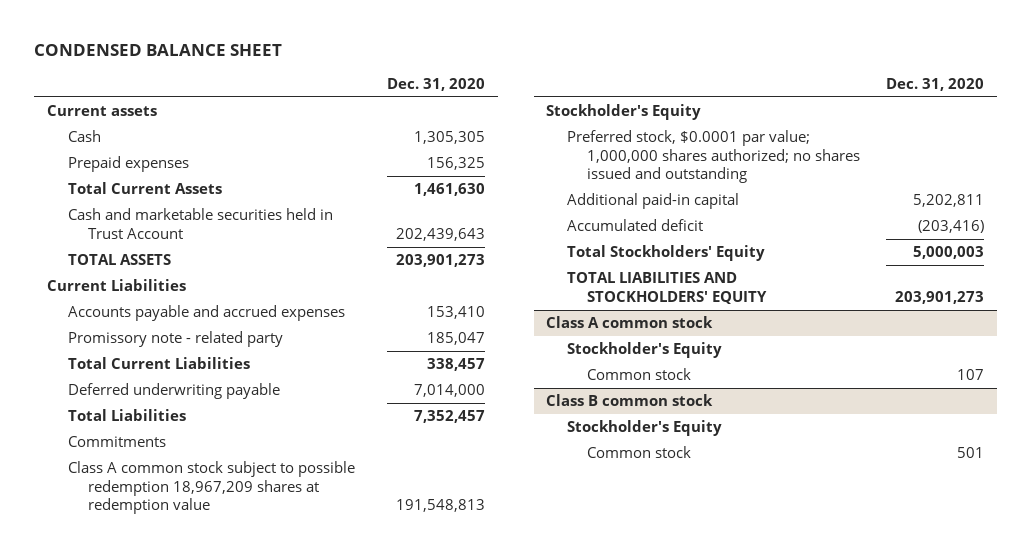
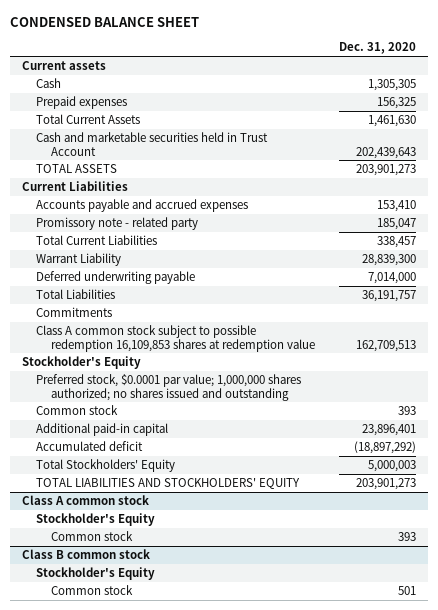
+ Warrant Liability | 28,839,300
- Total Liabilities | 7,352,457
+ Total Liabilities | 36,191,757
- Class A common stock subject to possible redemption 18,967,209 shares at redemption value | 191,548,813
+ Class A common stock subject to possible redemption 16,109,853 shares at redemption value | 162,709,513
- Additional paid-in capital | 5,202,811
- Accumulated deficit | (203,416)
+ Common stock | 393
+ Additional paid-in capital | 23,896,401
+ Accumulated deficit | (18,897,292)
@ Class A common stock
- Common stock | 107
+ Common stock | 393

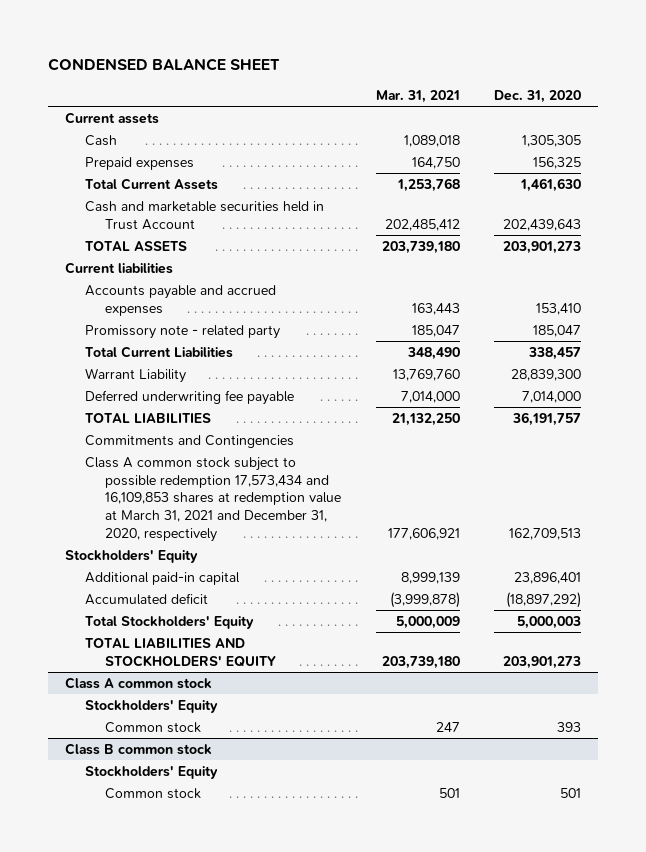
- | Dec. 31, 2020
+ | Mar. 31, 2021 | Dec. 31, 2020
- Current Liabilities
+ Current liabilities
- Deferred underwriting payable | 7,014,000
- Total Liabilities | 36,191,757
- Commitments
- Class A common stock subject to possible redemption 16,109,853 shares at redemption value | 162,709,513
- Stockholder's Equity
- Preferred stock, $0.0001 par value; 1,000,000 shares authorized; no shares issued and outstanding
- Common stock | 393
+ Deferred underwriting fee payable | 7,014,000 | 7,014,000
+ TOTAL LIABILITIES | 21,132,250 | 36,191,757
+ Commitments and Contingencies
+ Class A common stock subject to possible redemption 17,573,434 and 16,109,853 shares at redemption value at March 31, 2021 and December 31, 2020, respectively | 177,606,921 | 162,709,513
+ Stockholders' Equity
@ Class A common stock
- Stockholder's Equity
+ Stockholders' Equity
@ Class B common stock
- Stockholder's Equity
+ Stockholders' Equity

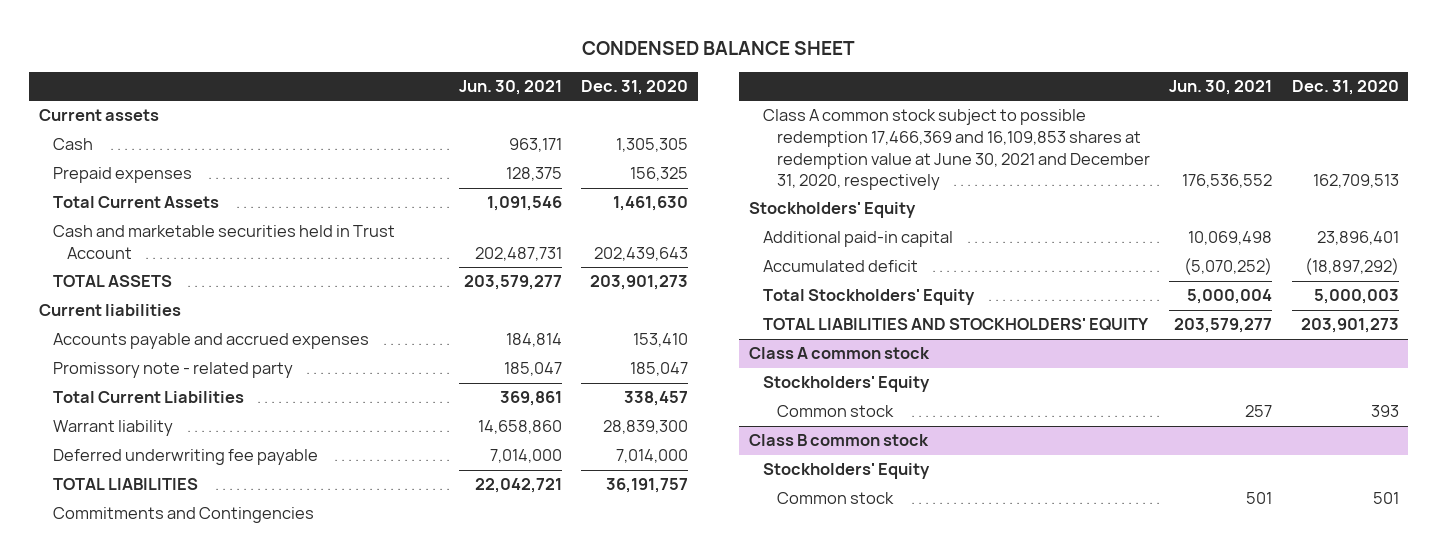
- | Mar. 31, 2021 | Dec. 31, 2020
+ | Jun. 30, 2021 | Dec. 31, 2020
- Warrant Liability | 13,769,760 | 28,839,300
+ Warrant liability | 14,658,860 | 28,839,300
- Class A common stock subject to possible redemption 17,573,434 and 16,109,853 shares at redemption value at March 31, 2021 and December 31, 2020, respectively | 177,606,921 | 162,709,513
+ Class A common stock subject to possible redemption 17,466,369 and 16,109,853 shares at redemption value at June 30, 2021 and December 31, 2020, respectively | 176,536,552 | 162,709,513

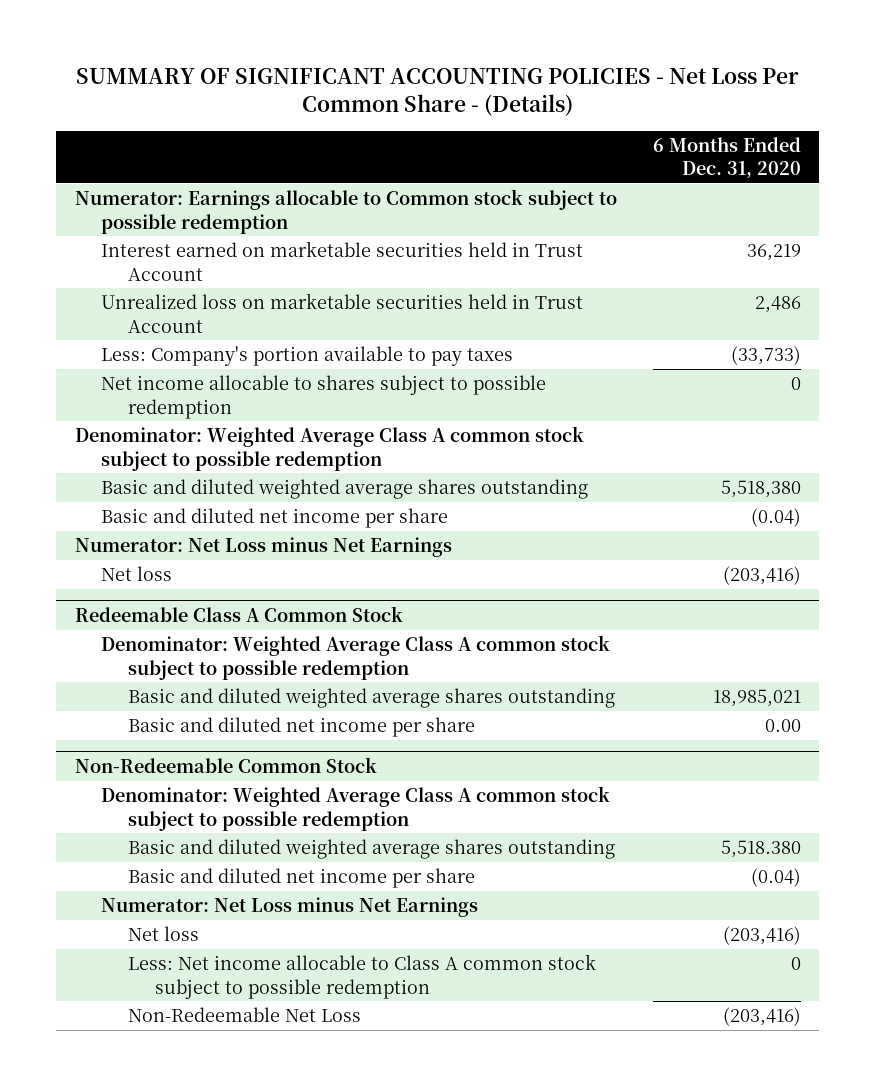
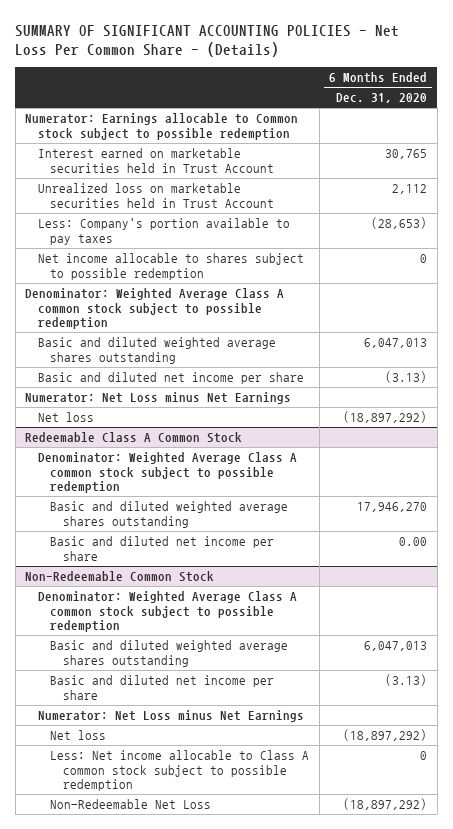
- Interest earned on marketable securities held in Trust Account | 36,219
- Unrealized loss on marketable securities held in Trust Account | 2,486
- Less: Company's portion available to pay taxes | (33,733)
+ Interest earned on marketable securities held in Trust Account | 30,765
+ Unrealized loss on marketable securities held in Trust Account | 2,112
+ Less: Company's portion available to pay taxes | (28,653)
- Basic and diluted weighted average shares outstanding | 5,518,380
- Basic and diluted net income per share | (0.04)
+ Basic and diluted weighted average shares outstanding | 6,047,013
+ Basic and diluted net income per share | (3.13)
- Net loss | (203,416)
+ Net loss | (18,897,292)
@ Redeemable Class A Common Stock
- Basic and diluted weighted average shares outstanding | 18,985,021
+ Basic and diluted weighted average shares outstanding | 17,946,270
@ Non-Redeemable Common Stock
- Basic and diluted weighted average shares outstanding | 5,518.380
- Basic and diluted net income per share | (0.04)
+ Basic and diluted weighted average shares outstanding | 6,047,013
+ Basic and diluted net income per share | (3.13)
- Net loss | (203,416)
+ Net loss | (18,897,292)
- Non-Redeemable Net Loss | (203,416)
+ Non-Redeemable Net Loss | (18,897,292)

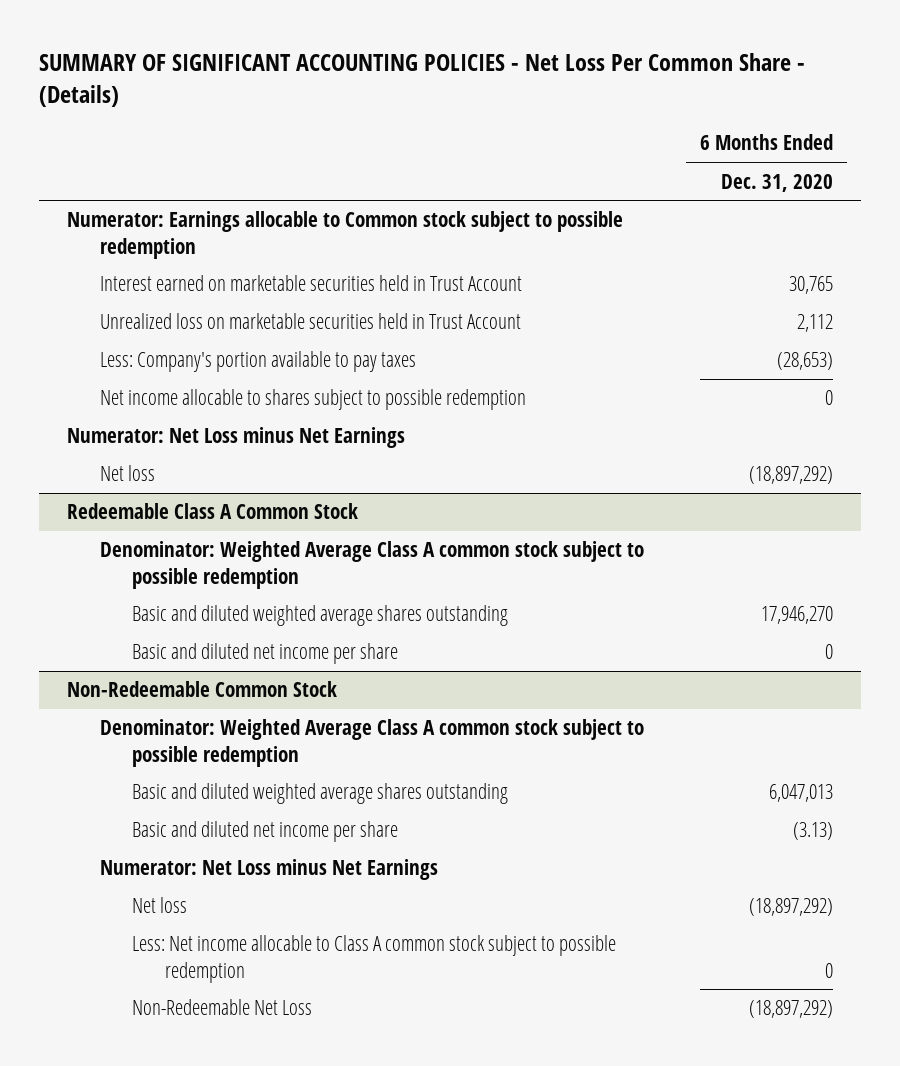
- Denominator: Weighted Average Class A common stock subject to possible redemption
- Basic and diluted weighted average shares outstanding | 6,047,013
- Basic and diluted net income per share | (3.13)
@ Redeemable Class A Common Stock
- Basic and diluted net income per share | 0.00
+ Basic and diluted net income per share | 0

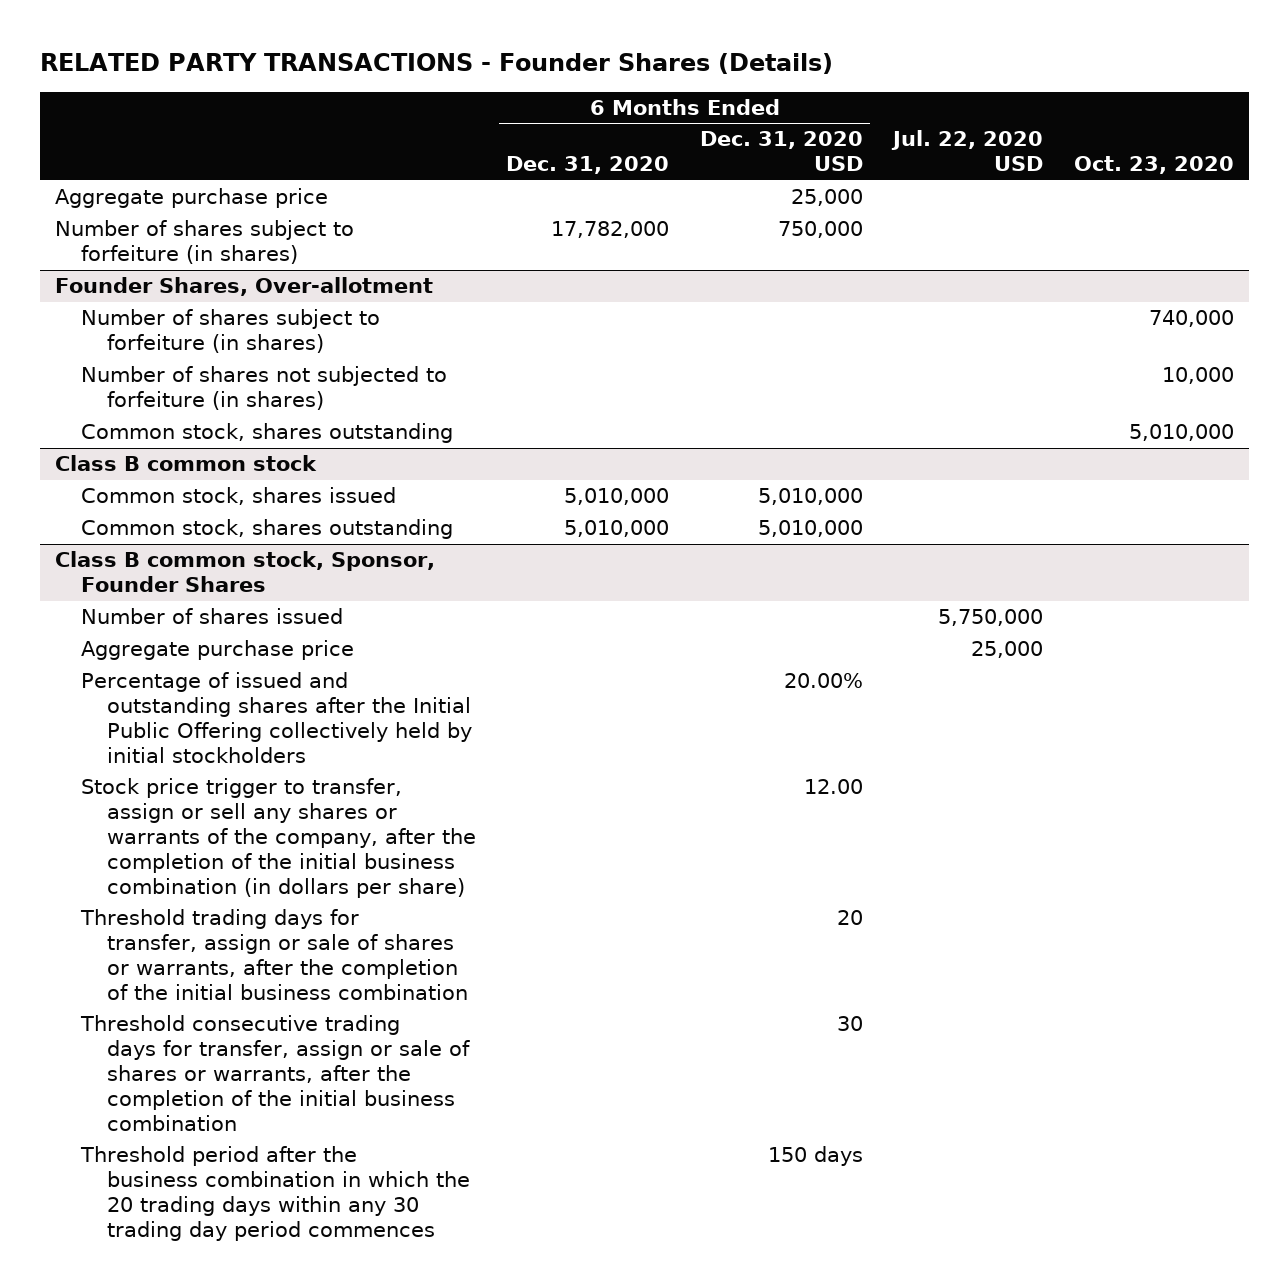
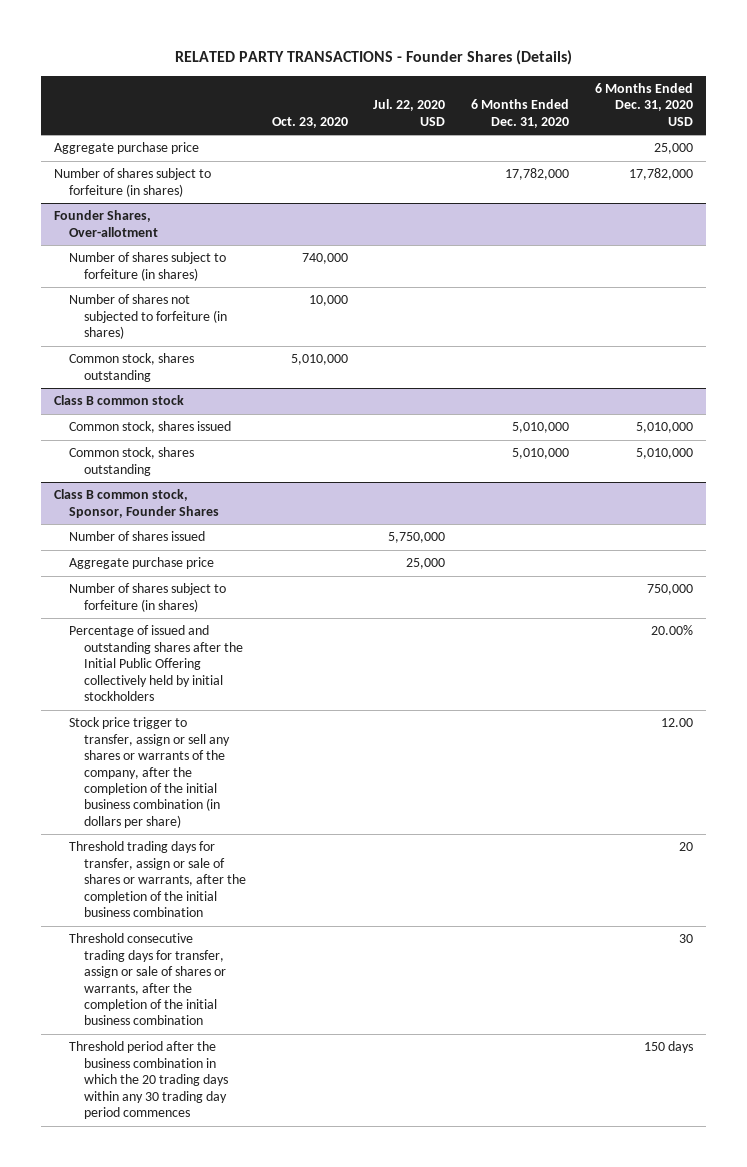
- | 6 Months Ended Dec. 31, 2020 | 6 Months Ended Dec. 31, 2020 USD | Jul. 22, 2020 USD | Oct. 23, 2020
+ | Oct. 23, 2020 | Jul. 22, 2020 USD | 6 Months Ended Dec. 31, 2020 | 6 Months Ended Dec. 31, 2020 USD
- Number of shares subject to forfeiture (in shares) | 17,782,000 | 750,000 | |
+ Number of shares subject to forfeiture (in shares) | | | 17,782,000 | 17,782,000
@ Class B common stock, Sponsor, Founder Shares
+ Number of shares subject to forfeiture (in shares) | | | | 750,000

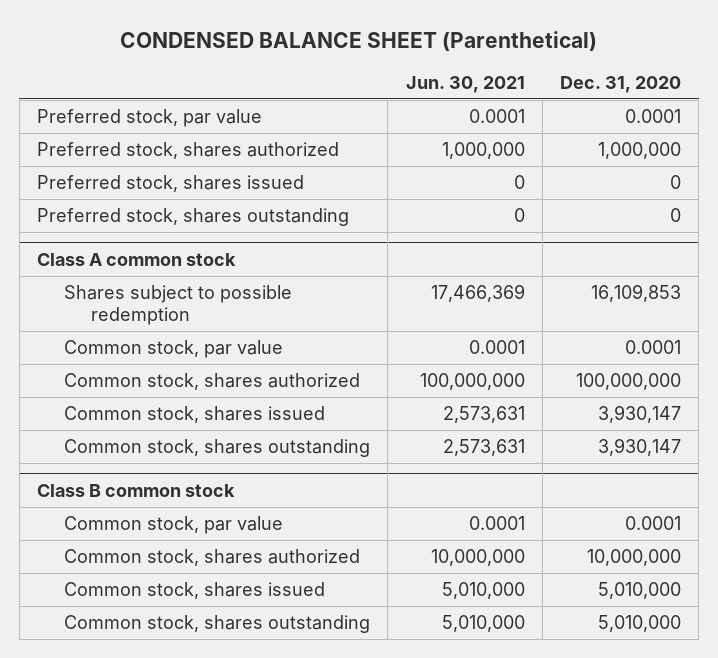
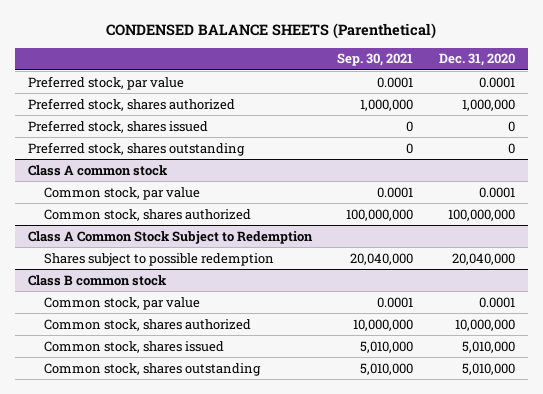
- CONDENSED BALANCE SHEET (Parenthetical)
+ CONDENSED BALANCE SHEETS (Parenthetical)
- | Jun. 30, 2021 | Dec. 31, 2020
+ | Sep. 30, 2021 | Dec. 31, 2020
@ Class A common stock
- Shares subject to possible redemption | 17,466,369 | 16,109,853
- Common stock, shares issued | 2,573,631 | 3,930,147
- Common stock, shares outstanding | 2,573,631 | 3,930,147
+ Class A Common Stock Subject to Redemption
+ Shares subject to possible redemption | 20,040,000 | 20,040,000

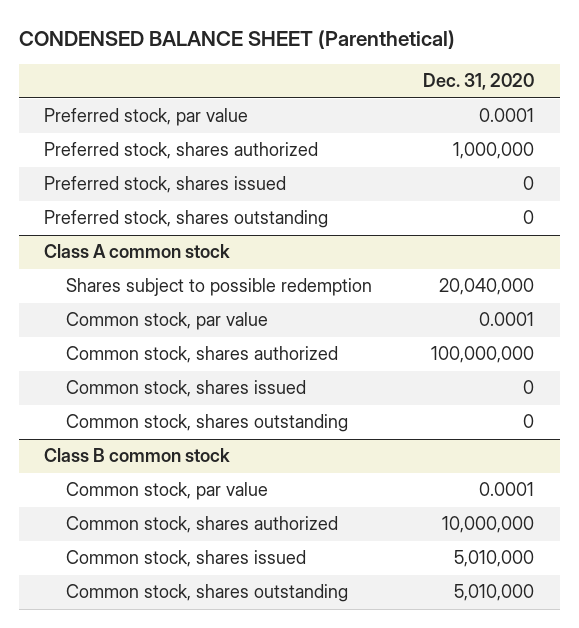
- CONDENSED BALANCE SHEETS (Parenthetical)
+ CONDENSED BALANCE SHEET (Parenthetical)
- | Sep. 30, 2021 | Dec. 31, 2020
+ | Dec. 31, 2020
@ Class A common stock
+ Shares subject to possible redemption | 20,040,000
- Class A Common Stock Subject to Redemption
- Shares subject to possible redemption | 20,040,000 | 20,040,000
@ Class A common stock
+ Common stock, shares issued | 0
+ Common stock, shares outstanding | 0

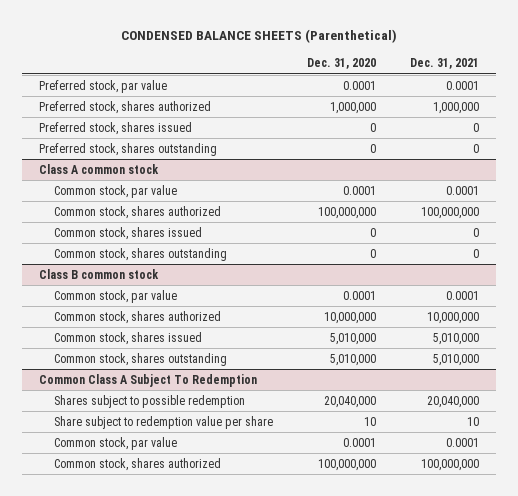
- CONDENSED BALANCE SHEET (Parenthetical)
+ CONDENSED BALANCE SHEETS (Parenthetical)
- | Dec. 31, 2020
+ | Dec. 31, 2020 | Dec. 31, 2021
@ Class A common stock
- Shares subject to possible redemption | 20,040,000
+ Common Class A Subject To Redemption
+ Shares subject to possible redemption | 20,040,000 | 20,040,000
+ Share subject to redemption value per share | 10 | 10
+ Common stock, par value | 0.0001 | 0.0001
+ Common stock, shares authorized | 100,000,000 | 100,000,000

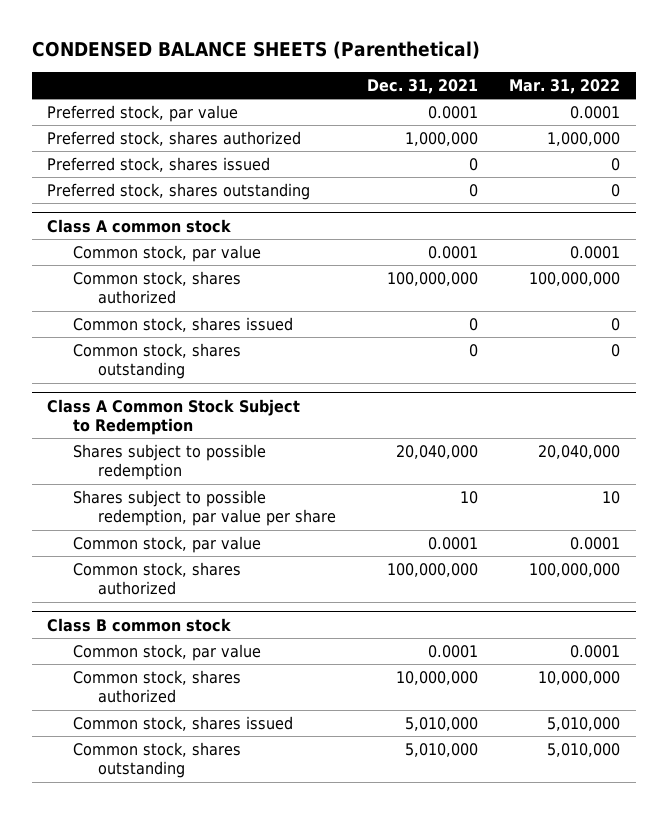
- | Dec. 31, 2020 | Dec. 31, 2021
+ | Dec. 31, 2021 | Mar. 31, 2022
+ Class A Common Stock Subject to Redemption
+ Shares subject to possible redemption | 20,040,000 | 20,040,000
+ Shares subject to possible redemption, par value per share | 10 | 10
+ Common stock, par value | 0.0001 | 0.0001
+ Common stock, shares authorized | 100,000,000 | 100,000,000
- Common Class A Subject To Redemption
- Shares subject to possible redemption | 20,040,000 | 20,040,000
- Share subject to redemption value per share | 10 | 10
- Common stock, par value | 0.0001 | 0.0001
- Common stock, shares authorized | 100,000,000 | 100,000,000

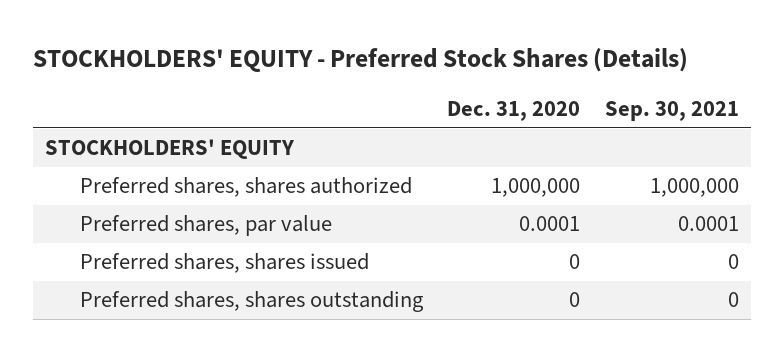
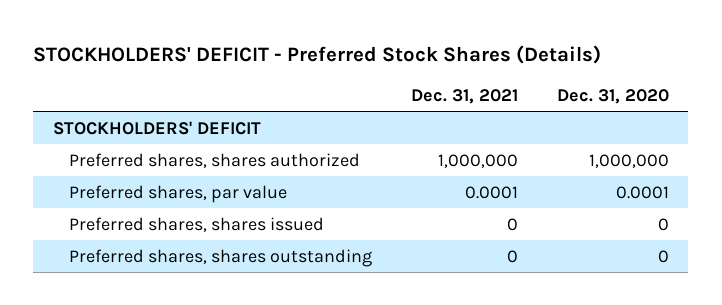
- STOCKHOLDERS' EQUITY - Preferred Stock Shares (Details)
+ STOCKHOLDERS' DEFICIT - Preferred Stock Shares (Details)
- | Dec. 31, 2020 | Sep. 30, 2021
+ | Dec. 31, 2021 | Dec. 31, 2020
- STOCKHOLDERS' EQUITY
+ STOCKHOLDERS' DEFICIT

